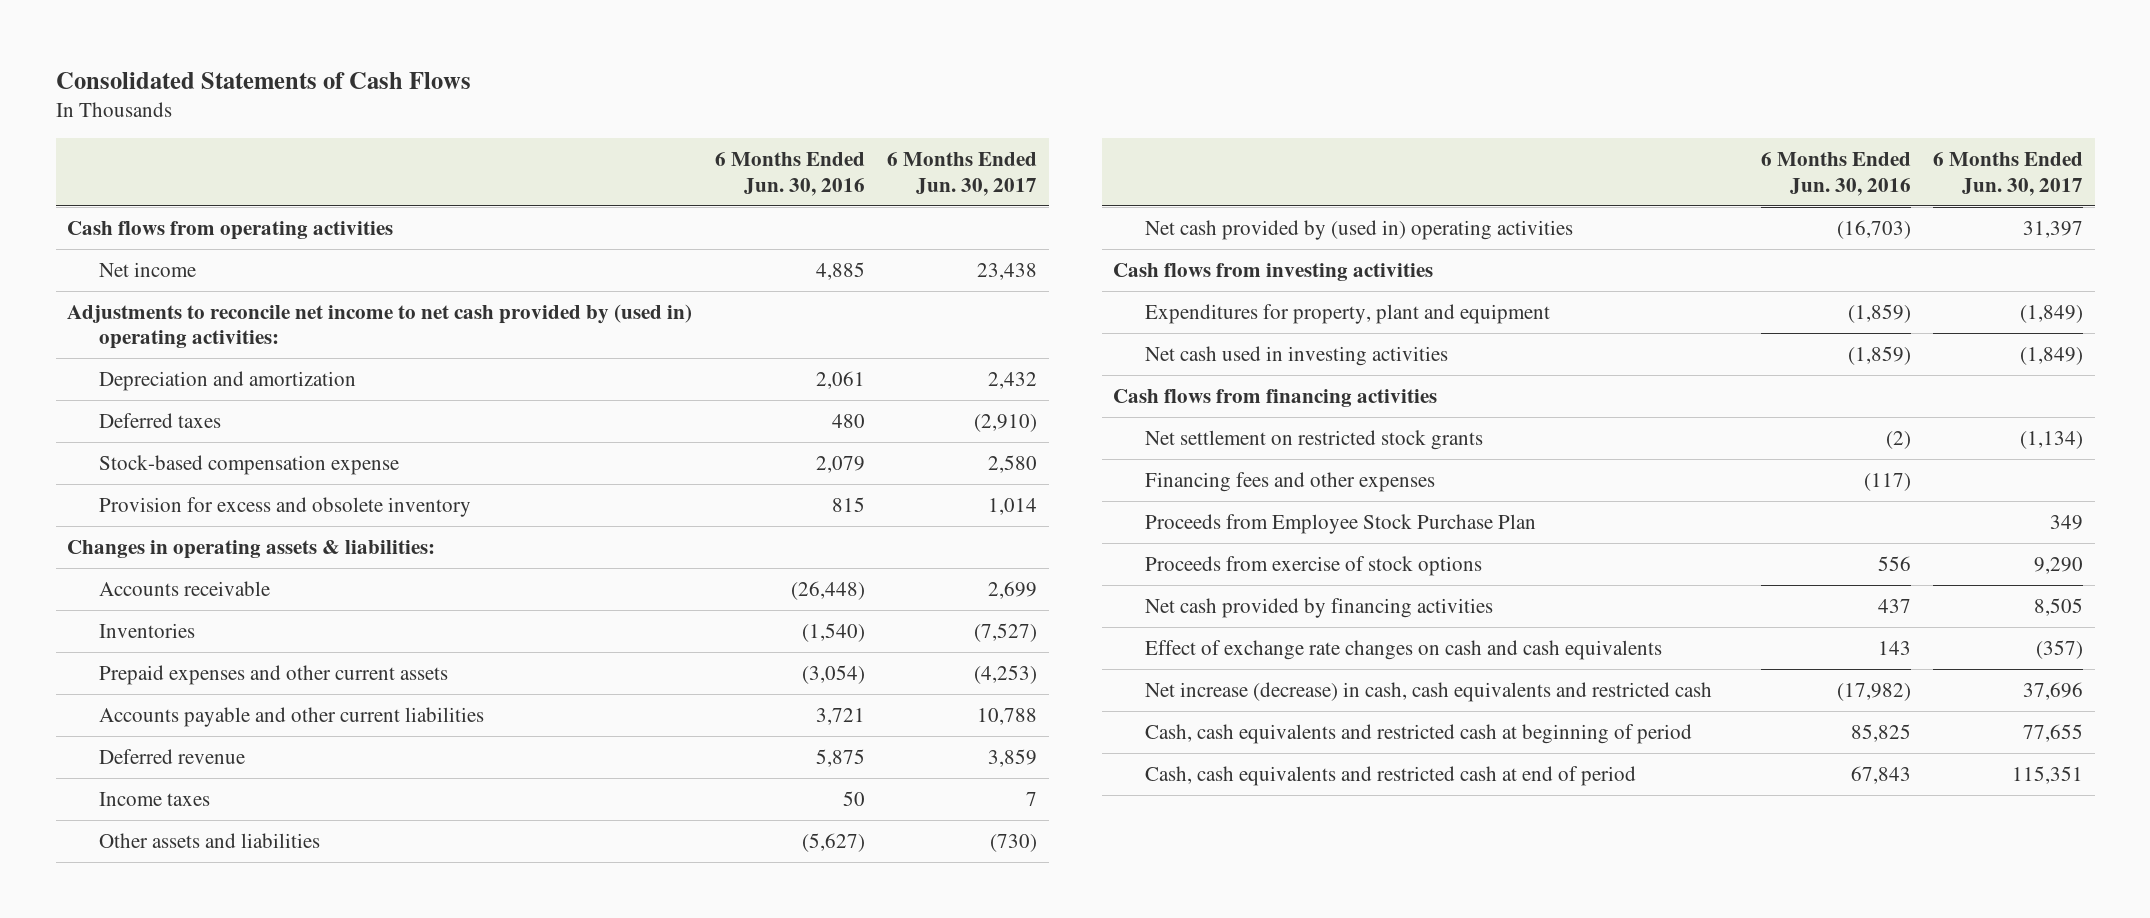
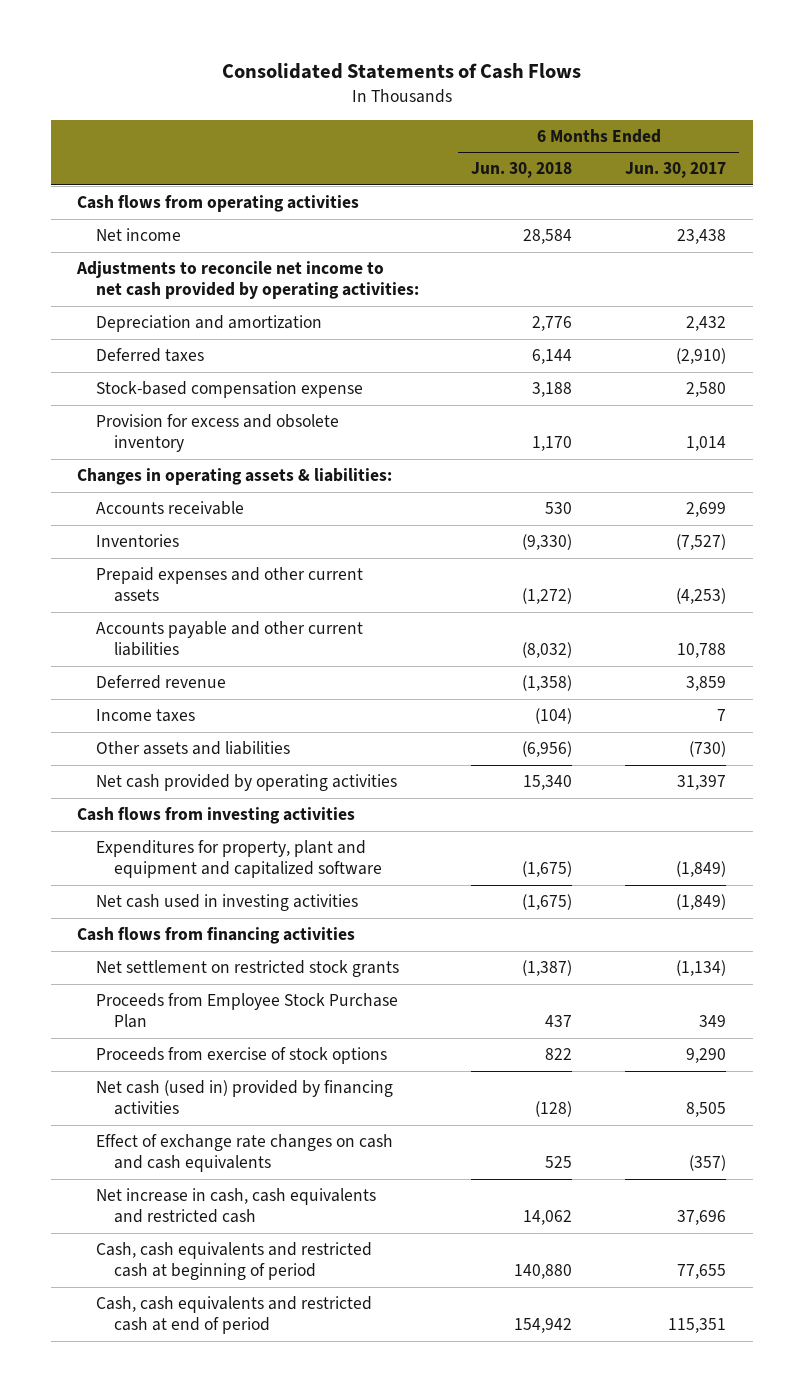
- | 6 Months Ended Jun. 30, 2016 | 6 Months Ended Jun. 30, 2017
+ | 6 Months Ended Jun. 30, 2018 | 6 Months Ended Jun. 30, 2017
- Adjustments to reconcile net income to net cash provided by (used in) operating activities:
+ Adjustments to reconcile net income to net cash provided by operating activities:
- Net cash provided by (used in) operating activities | (16,703) | 31,397
+ Net cash provided by operating activities | 15,340 | 31,397
- Expenditures for property, plant and equipment | (1,859) | (1,849)
+ Expenditures for property, plant and equipment and capitalized software | (1,675) | (1,849)
- Financing fees and other expenses | (117) |
- Net cash provided by financing activities | 437 | 8,505
+ Net cash (used in) provided by financing activities | (128) | 8,505
- Net increase (decrease) in cash, cash equivalents and restricted cash | (17,982) | 37,696
+ Net increase in cash, cash equivalents and restricted cash | 14,062 | 37,696

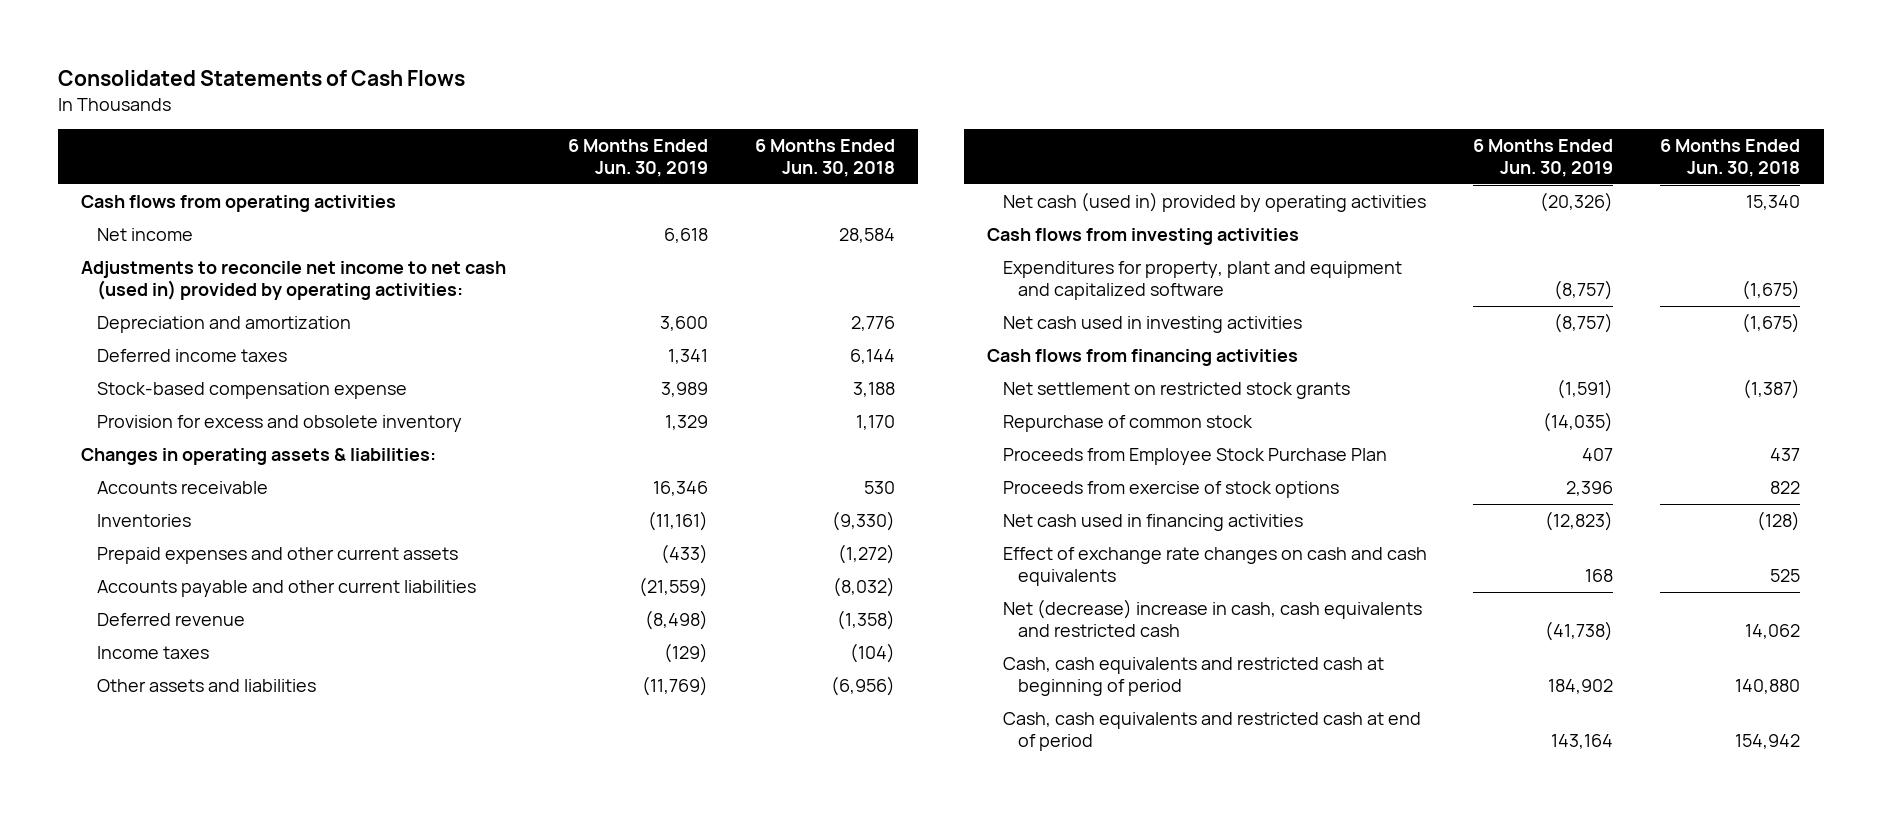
- | 6 Months Ended Jun. 30, 2018 | 6 Months Ended Jun. 30, 2017
+ | 6 Months Ended Jun. 30, 2019 | 6 Months Ended Jun. 30, 2018
- Adjustments to reconcile net income to net cash provided by operating activities:
+ Adjustments to reconcile net income to net cash (used in) provided by operating activities:
- Deferred taxes | 6,144 | (2,910)
+ Deferred income taxes | 1,341 | 6,144
- Net cash provided by operating activities | 15,340 | 31,397
+ Net cash (used in) provided by operating activities | (20,326) | 15,340
+ Repurchase of common stock | (14,035) |
- Net cash (used in) provided by financing activities | (128) | 8,505
+ Net cash used in financing activities | (12,823) | (128)
- Net increase in cash, cash equivalents and restricted cash | 14,062 | 37,696
+ Net (decrease) increase in cash, cash equivalents and restricted cash | (41,738) | 14,062

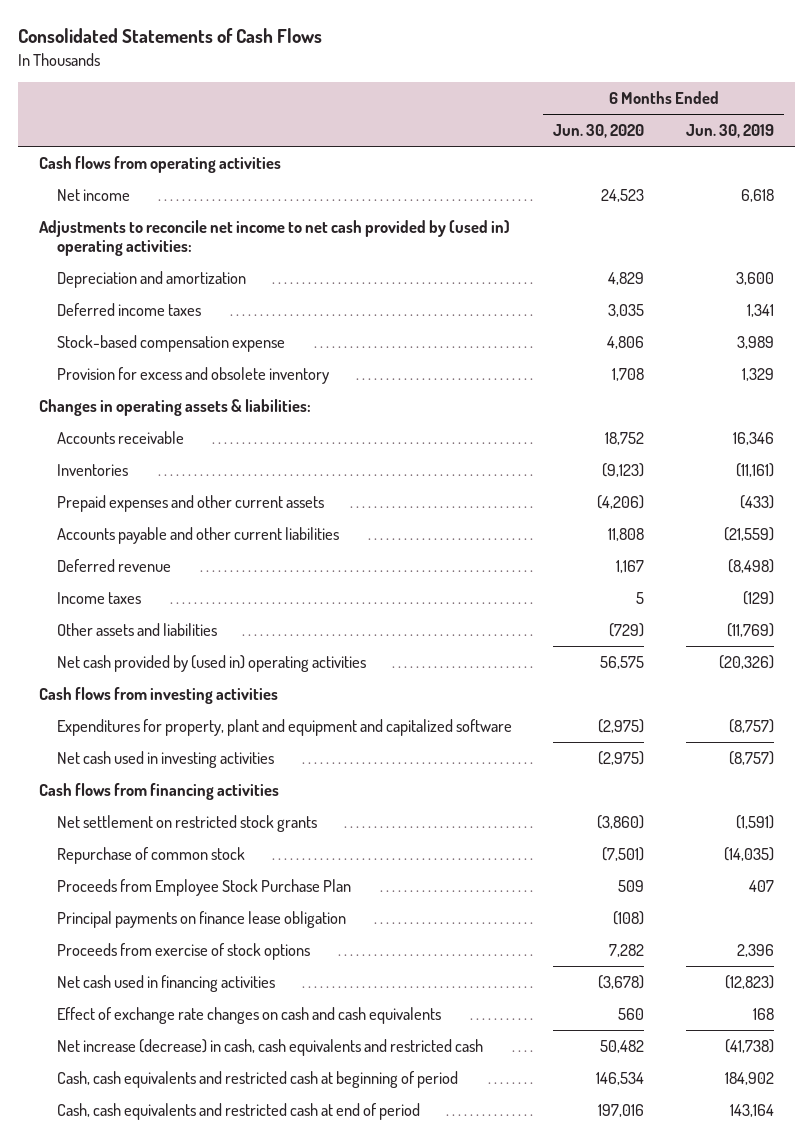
- | 6 Months Ended Jun. 30, 2019 | 6 Months Ended Jun. 30, 2018
+ | 6 Months Ended Jun. 30, 2020 | 6 Months Ended Jun. 30, 2019
- Adjustments to reconcile net income to net cash (used in) provided by operating activities:
+ Adjustments to reconcile net income to net cash provided by (used in) operating activities:
- Net cash (used in) provided by operating activities | (20,326) | 15,340
+ Net cash provided by (used in) operating activities | 56,575 | (20,326)
+ Principal payments on finance lease obligation | (108) |
- Net (decrease) increase in cash, cash equivalents and restricted cash | (41,738) | 14,062
+ Net increase (decrease) in cash, cash equivalents and restricted cash | 50,482 | (41,738)

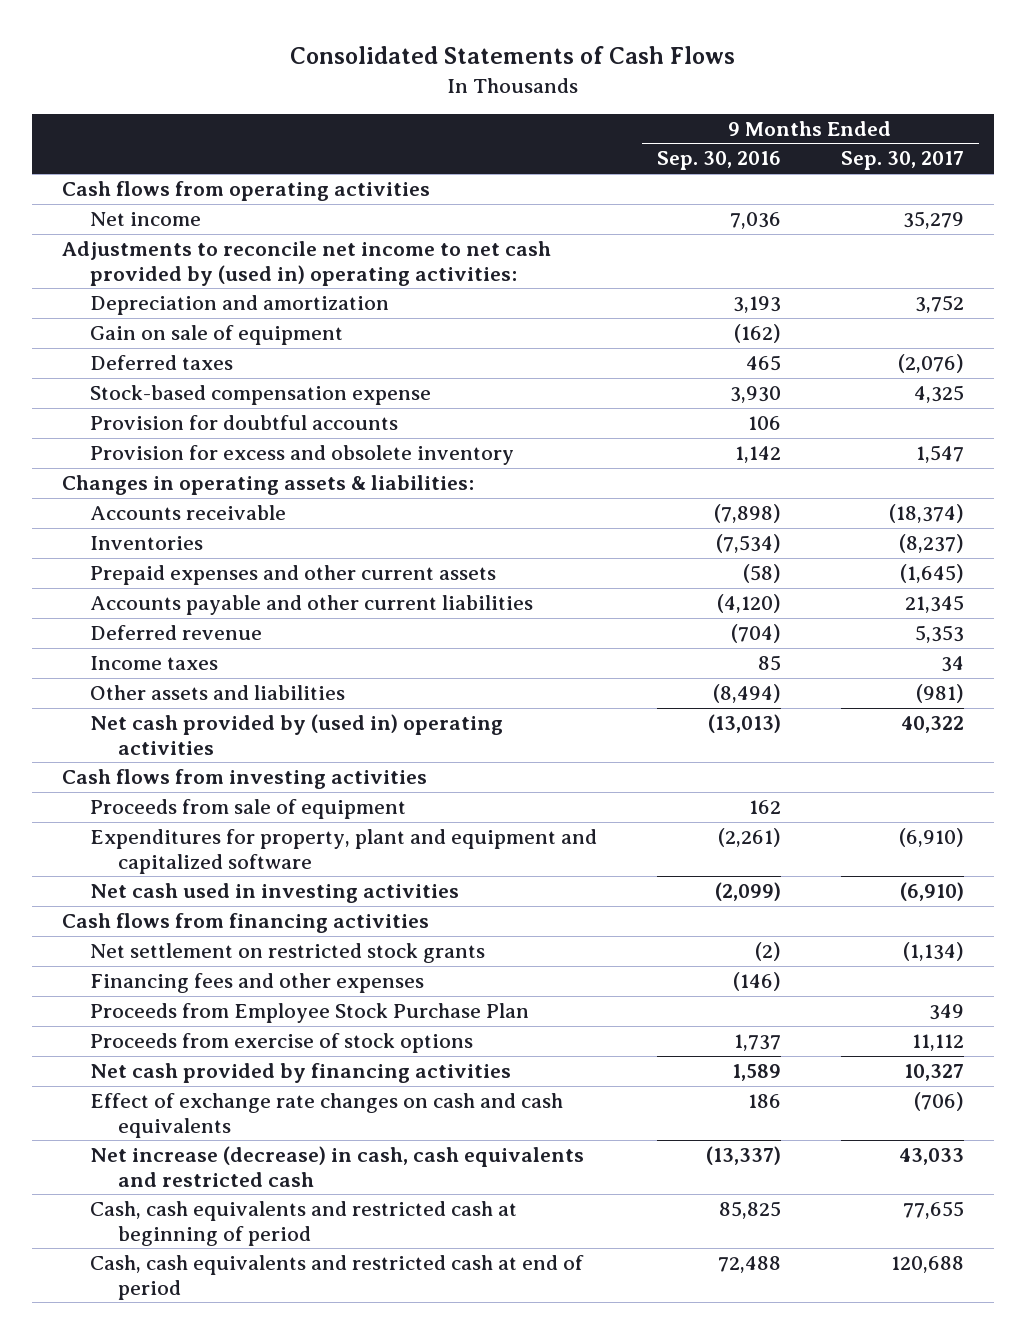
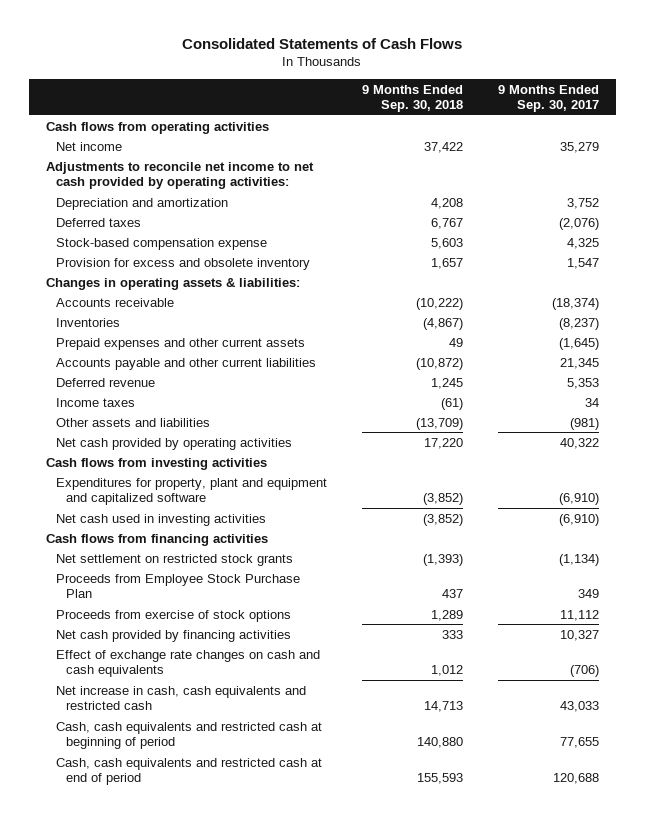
- | 9 Months Ended Sep. 30, 2016 | 9 Months Ended Sep. 30, 2017
+ | 9 Months Ended Sep. 30, 2018 | 9 Months Ended Sep. 30, 2017
- Adjustments to reconcile net income to net cash provided by (used in) operating activities:
+ Adjustments to reconcile net income to net cash provided by operating activities:
- Gain on sale of equipment | (162) |
- Provision for doubtful accounts | 106 |
- Net cash provided by (used in) operating activities | (13,013) | 40,322
+ Net cash provided by operating activities | 17,220 | 40,322
- Proceeds from sale of equipment | 162 |
- Financing fees and other expenses | (146) |
- Net increase (decrease) in cash, cash equivalents and restricted cash | (13,337) | 43,033
+ Net increase in cash, cash equivalents and restricted cash | 14,713 | 43,033

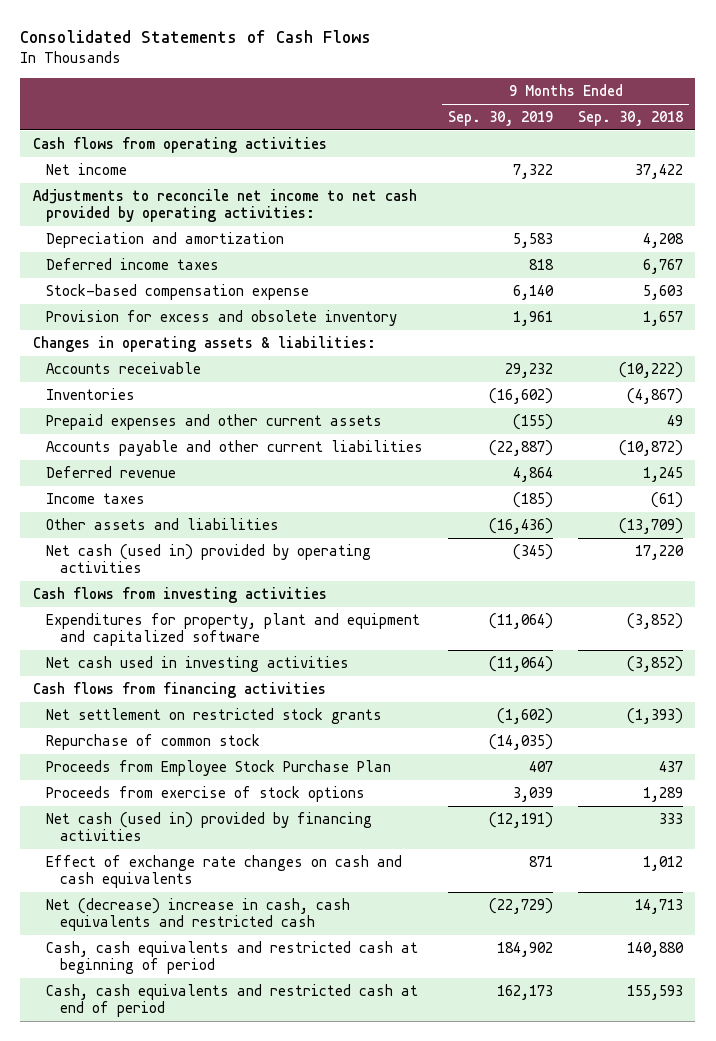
- | 9 Months Ended Sep. 30, 2018 | 9 Months Ended Sep. 30, 2017
+ | 9 Months Ended Sep. 30, 2019 | 9 Months Ended Sep. 30, 2018
- Deferred taxes | 6,767 | (2,076)
+ Deferred income taxes | 818 | 6,767
- Net cash provided by operating activities | 17,220 | 40,322
+ Net cash (used in) provided by operating activities | (345) | 17,220
+ Repurchase of common stock | (14,035) |
- Net cash provided by financing activities | 333 | 10,327
+ Net cash (used in) provided by financing activities | (12,191) | 333
- Net increase in cash, cash equivalents and restricted cash | 14,713 | 43,033
+ Net (decrease) increase in cash, cash equivalents and restricted cash | (22,729) | 14,713

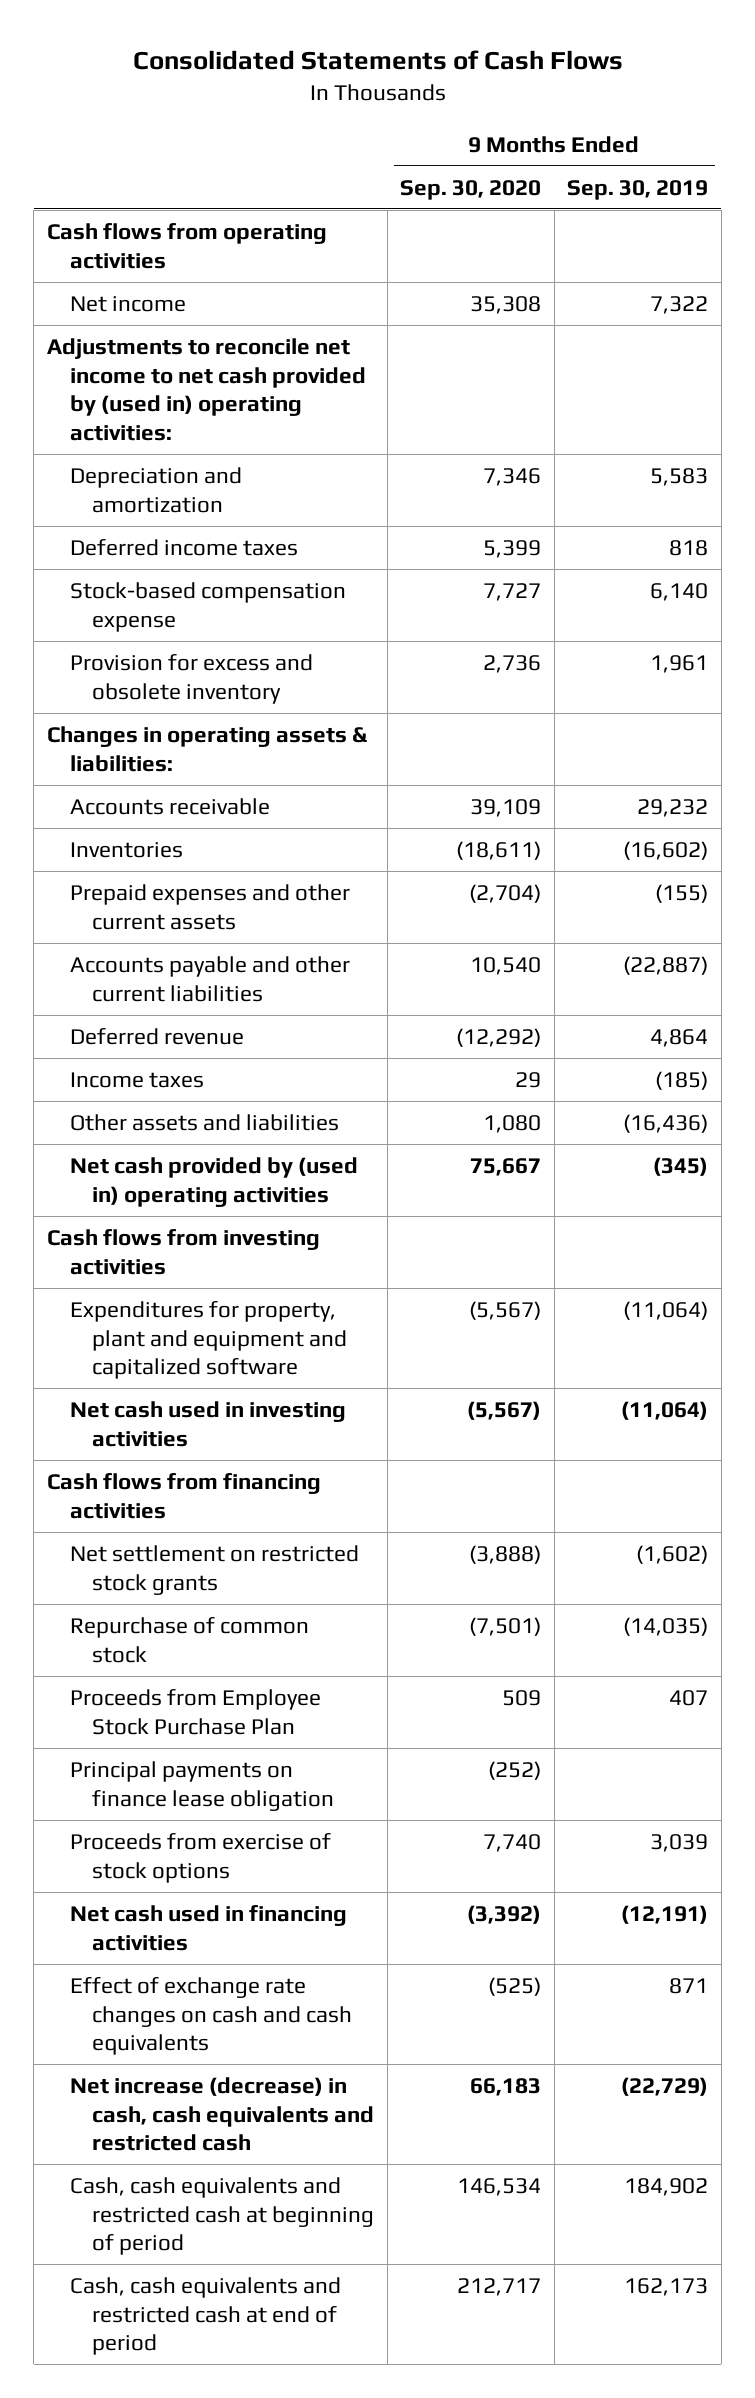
- | 9 Months Ended Sep. 30, 2019 | 9 Months Ended Sep. 30, 2018
+ | 9 Months Ended Sep. 30, 2020 | 9 Months Ended Sep. 30, 2019
- Adjustments to reconcile net income to net cash provided by operating activities:
+ Adjustments to reconcile net income to net cash provided by (used in) operating activities:
- Net cash (used in) provided by operating activities | (345) | 17,220
+ Net cash provided by (used in) operating activities | 75,667 | (345)
+ Principal payments on finance lease obligation | (252) |
- Net cash (used in) provided by financing activities | (12,191) | 333
+ Net cash used in financing activities | (3,392) | (12,191)
- Net (decrease) increase in cash, cash equivalents and restricted cash | (22,729) | 14,713
+ Net increase (decrease) in cash, cash equivalents and restricted cash | 66,183 | (22,729)

